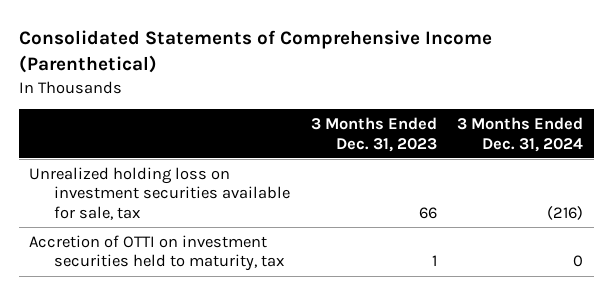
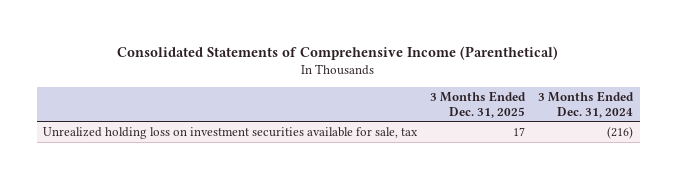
- | 3 Months Ended Dec. 31, 2023 | 3 Months Ended Dec. 31, 2024
+ | 3 Months Ended Dec. 31, 2025 | 3 Months Ended Dec. 31, 2024
- Accretion of OTTI on investment securities held to maturity, tax | 1 | 0

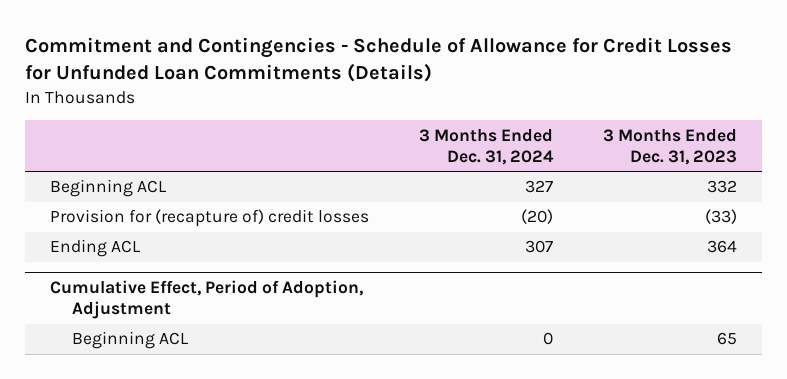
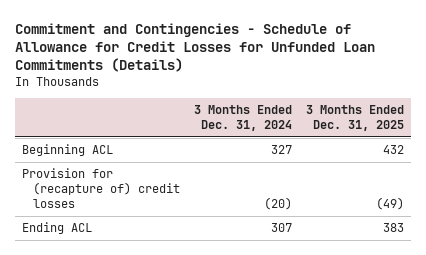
- | 3 Months Ended Dec. 31, 2024 | 3 Months Ended Dec. 31, 2023
+ | 3 Months Ended Dec. 31, 2024 | 3 Months Ended Dec. 31, 2025
- Cumulative Effect, Period of Adoption, Adjustment
- Beginning ACL | 0 | 65

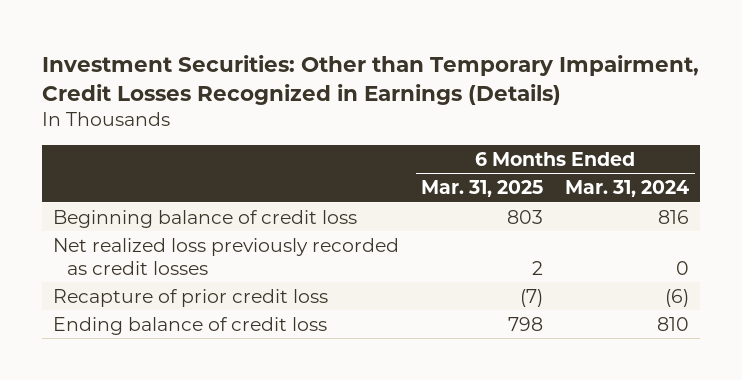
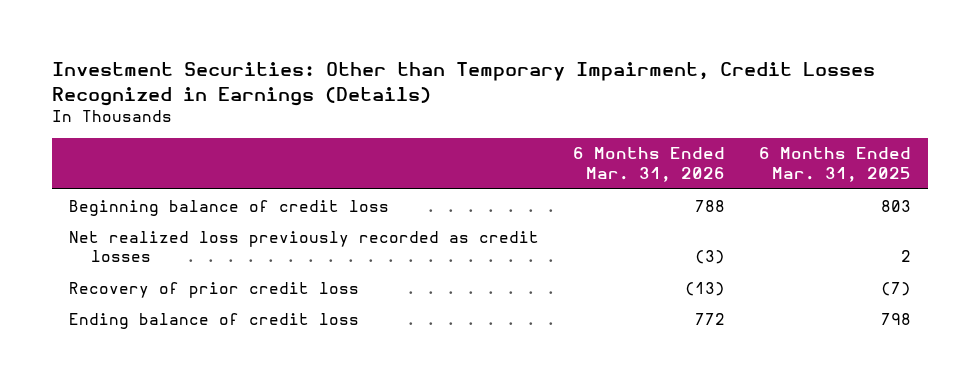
- | 6 Months Ended Mar. 31, 2025 | 6 Months Ended Mar. 31, 2024
+ | 6 Months Ended Mar. 31, 2026 | 6 Months Ended Mar. 31, 2025
- Recapture of prior credit loss | (7) | (6)
+ Recovery of prior credit loss | (13) | (7)

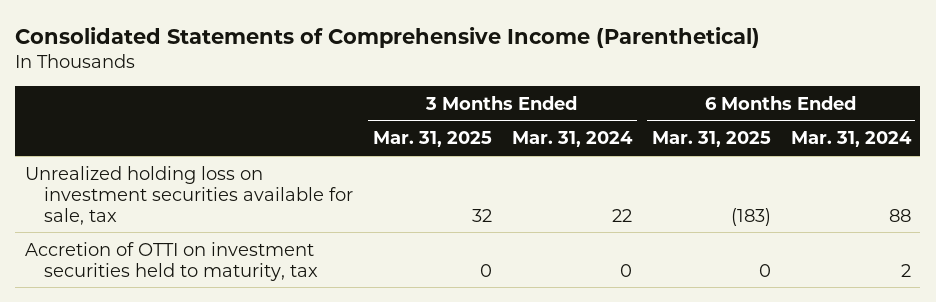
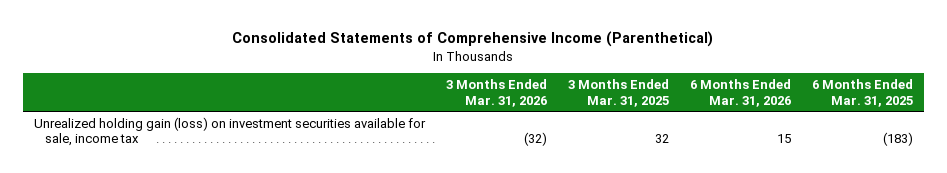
- | 3 Months Ended Mar. 31, 2025 | 3 Months Ended Mar. 31, 2024 | 6 Months Ended Mar. 31, 2025 | 6 Months Ended Mar. 31, 2024
+ | 3 Months Ended Mar. 31, 2026 | 3 Months Ended Mar. 31, 2025 | 6 Months Ended Mar. 31, 2026 | 6 Months Ended Mar. 31, 2025
- Unrealized holding loss on investment securities available for sale, tax | 32 | 22 | (183) | 88
- Accretion of OTTI on investment securities held to maturity, tax | 0 | 0 | 0 | 2
+ Unrealized holding gain (loss) on investment securities available for sale, income tax | (32) | 32 | 15 | (183)

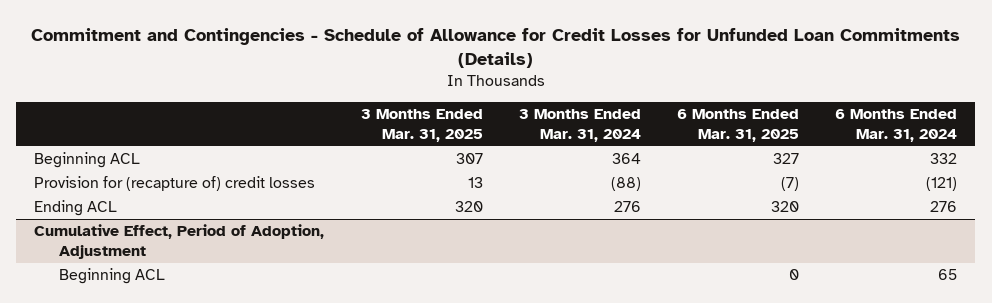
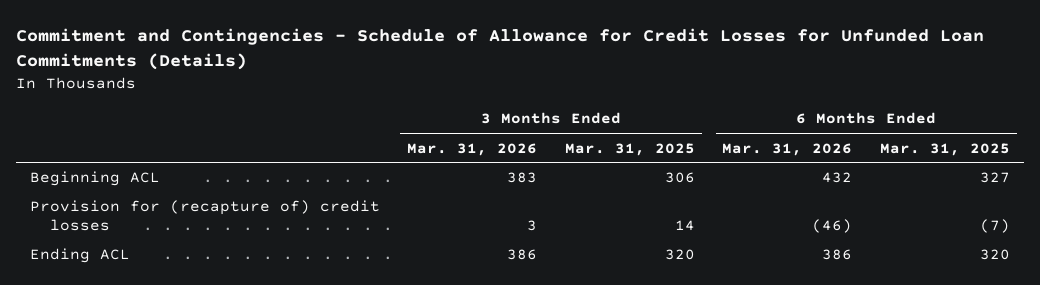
- | 3 Months Ended Mar. 31, 2025 | 3 Months Ended Mar. 31, 2024 | 6 Months Ended Mar. 31, 2025 | 6 Months Ended Mar. 31, 2024
+ | 3 Months Ended Mar. 31, 2026 | 3 Months Ended Mar. 31, 2025 | 6 Months Ended Mar. 31, 2026 | 6 Months Ended Mar. 31, 2025
- Beginning ACL | 307 | 364 | 327 | 332
- Provision for (recapture of) credit losses | 13 | (88) | (7) | (121)
+ Beginning ACL | 383 | 306 | 432 | 327
+ Provision for (recapture of) credit losses | 3 | 14 | (46) | (7)
- Cumulative Effect, Period of Adoption, Adjustment
- Beginning ACL | | | 0 | 65

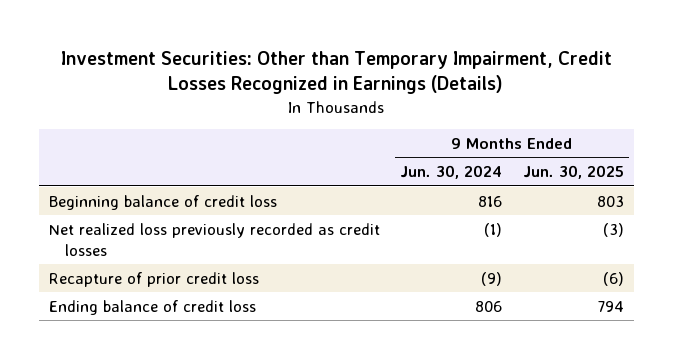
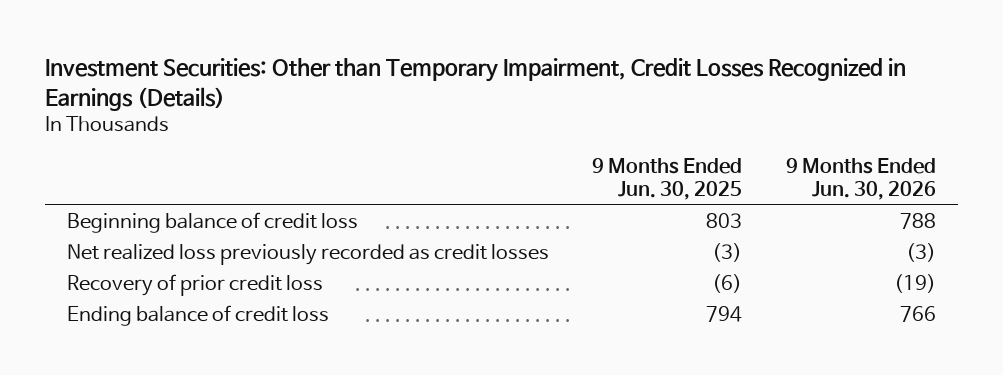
- | 9 Months Ended Jun. 30, 2024 | 9 Months Ended Jun. 30, 2025
+ | 9 Months Ended Jun. 30, 2025 | 9 Months Ended Jun. 30, 2026
- Recapture of prior credit loss | (9) | (6)
+ Recovery of prior credit loss | (6) | (19)

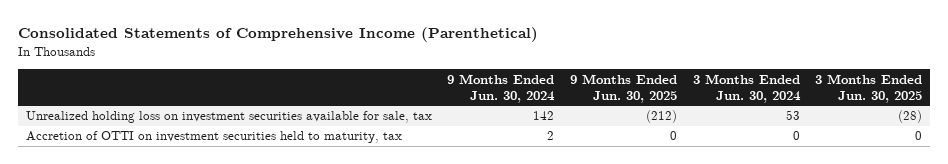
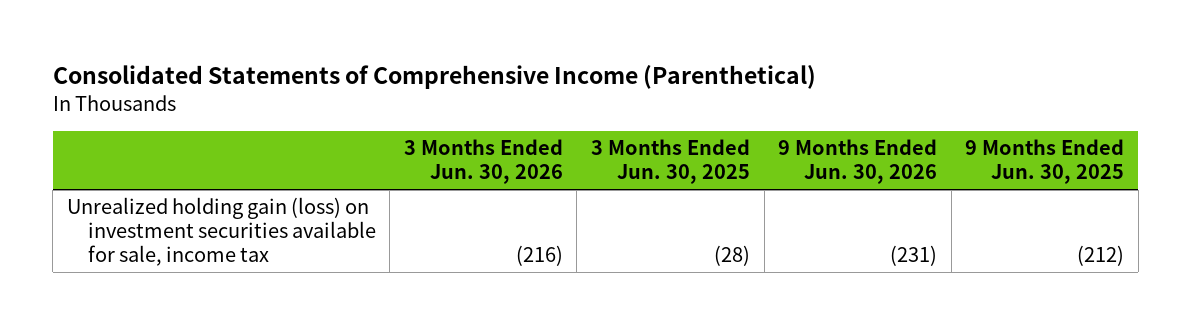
- | 9 Months Ended Jun. 30, 2024 | 9 Months Ended Jun. 30, 2025 | 3 Months Ended Jun. 30, 2024 | 3 Months Ended Jun. 30, 2025
+ | 3 Months Ended Jun. 30, 2026 | 3 Months Ended Jun. 30, 2025 | 9 Months Ended Jun. 30, 2026 | 9 Months Ended Jun. 30, 2025
- Unrealized holding loss on investment securities available for sale, tax | 142 | (212) | 53 | (28)
- Accretion of OTTI on investment securities held to maturity, tax | 2 | 0 | 0 | 0
+ Unrealized holding gain (loss) on investment securities available for sale, income tax | (216) | (28) | (231) | (212)

